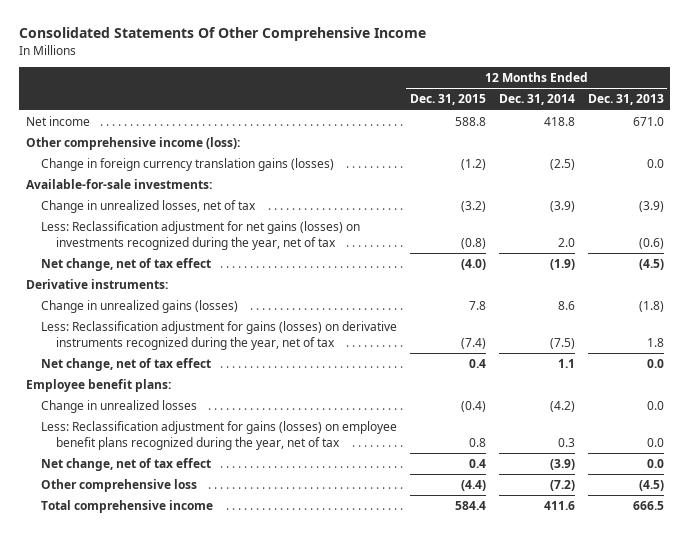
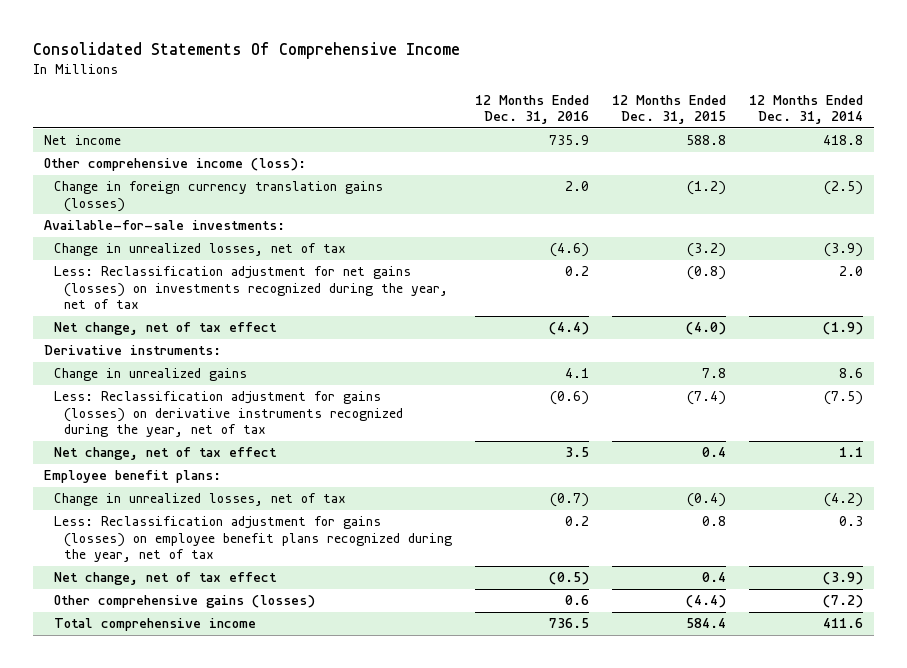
- Consolidated Statements Of Other Comprehensive Income
+ Consolidated Statements Of Comprehensive Income
- | 12 Months Ended Dec. 31, 2015 | 12 Months Ended Dec. 31, 2014 | 12 Months Ended Dec. 31, 2013
+ | 12 Months Ended Dec. 31, 2016 | 12 Months Ended Dec. 31, 2015 | 12 Months Ended Dec. 31, 2014
- Change in unrealized gains (losses) | 7.8 | 8.6 | (1.8)
+ Change in unrealized gains | 4.1 | 7.8 | 8.6
- Change in unrealized losses | (0.4) | (4.2) | 0.0
+ Change in unrealized losses, net of tax | (0.7) | (0.4) | (4.2)
- Other comprehensive loss | (4.4) | (7.2) | (4.5)
+ Other comprehensive gains (losses) | 0.6 | (4.4) | (7.2)

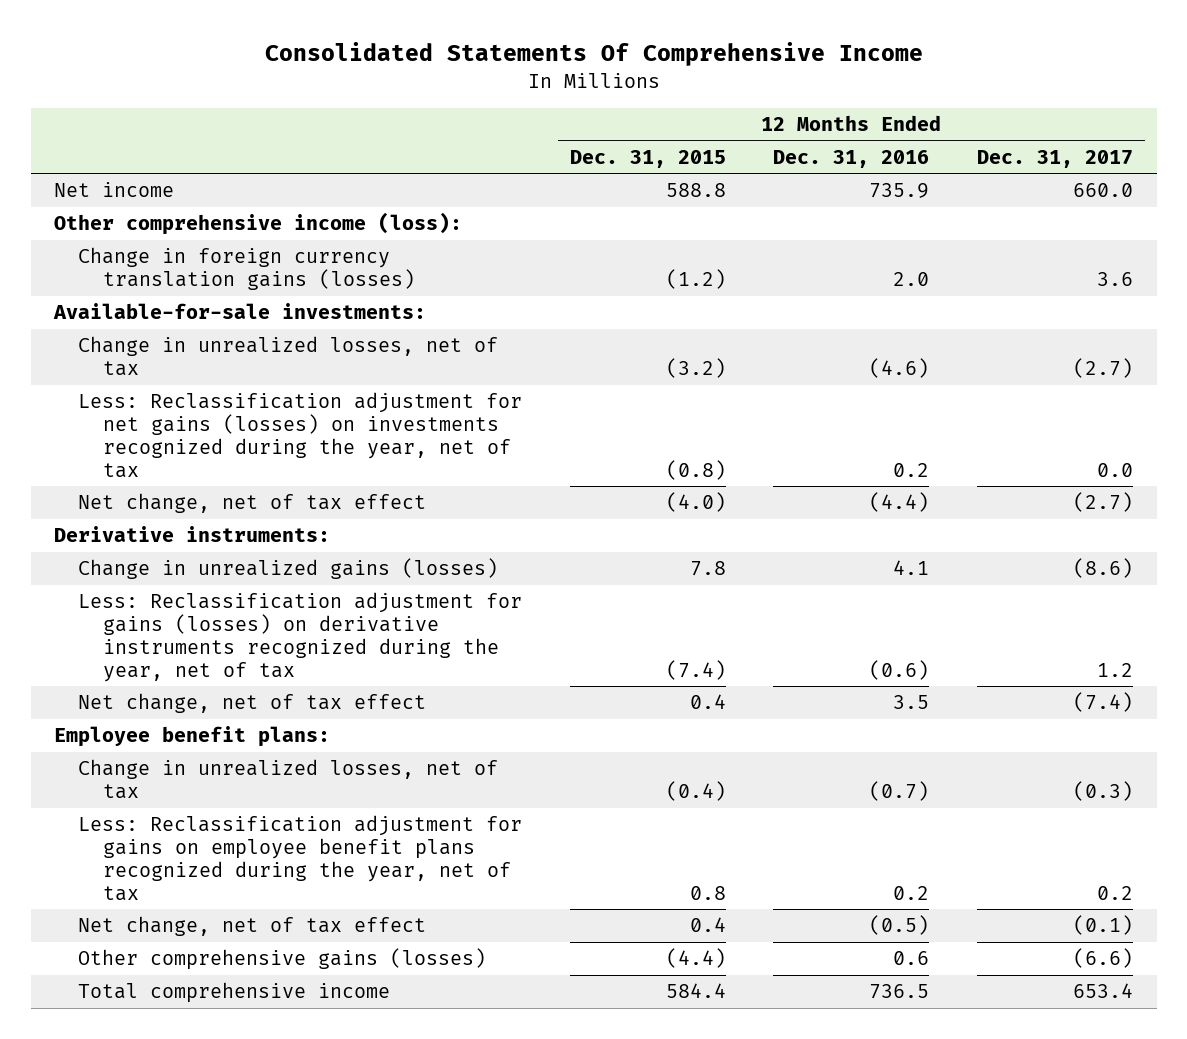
- | 12 Months Ended Dec. 31, 2016 | 12 Months Ended Dec. 31, 2015 | 12 Months Ended Dec. 31, 2014
+ | 12 Months Ended Dec. 31, 2015 | 12 Months Ended Dec. 31, 2016 | 12 Months Ended Dec. 31, 2017
- Change in unrealized gains | 4.1 | 7.8 | 8.6
+ Change in unrealized gains (losses) | 7.8 | 4.1 | (8.6)
- Less: Reclassification adjustment for gains (losses) on employee benefit plans recognized during the year, net of tax | 0.2 | 0.8 | 0.3
+ Less: Reclassification adjustment for gains on employee benefit plans recognized during the year, net of tax | 0.8 | 0.2 | 0.2

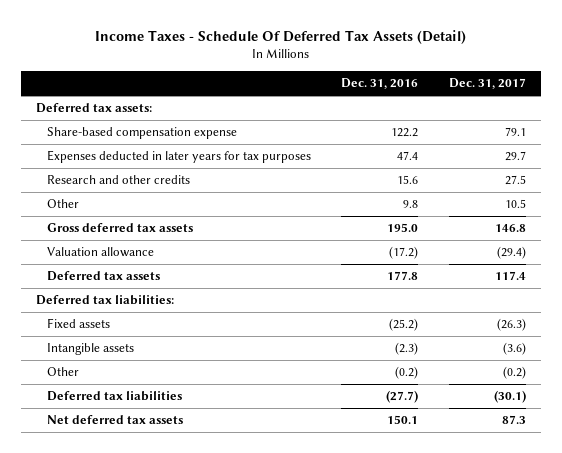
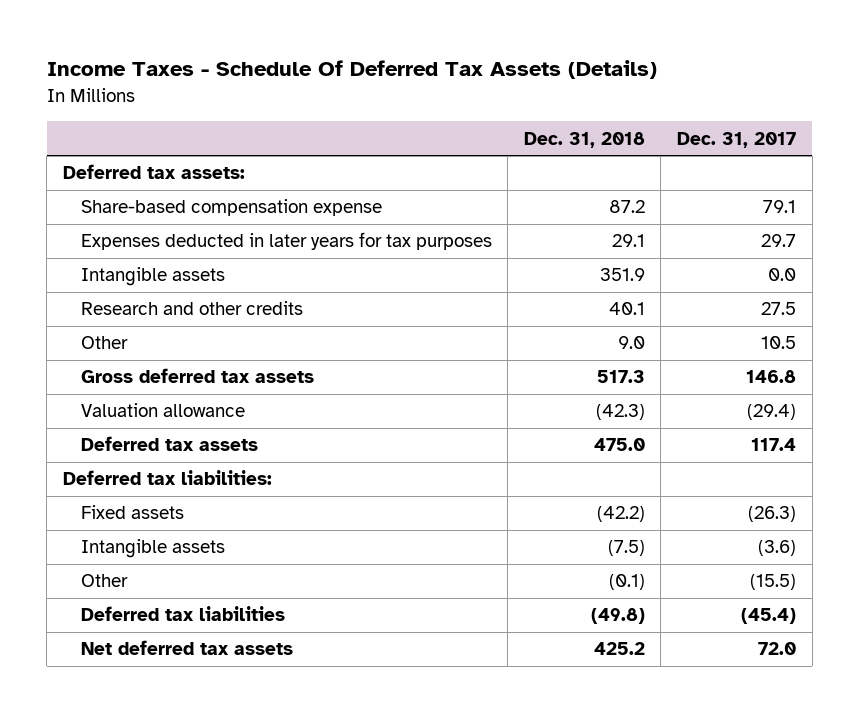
- Income Taxes - Schedule Of Deferred Tax Assets (Detail)
+ Income Taxes - Schedule Of Deferred Tax Assets (Details)
- | Dec. 31, 2016 | Dec. 31, 2017
+ | Dec. 31, 2018 | Dec. 31, 2017
+ Intangible assets | 351.9 | 0.0
- Other | (0.2) | (0.2)
- Deferred tax liabilities | (27.7) | (30.1)
- Net deferred tax assets | 150.1 | 87.3
+ Other | (0.1) | (15.5)
+ Deferred tax liabilities | (49.8) | (45.4)
+ Net deferred tax assets | 425.2 | 72.0

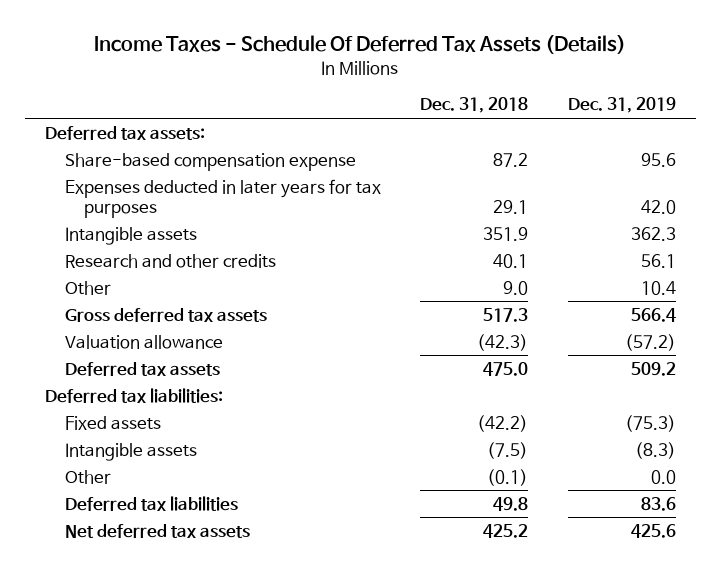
- | Dec. 31, 2018 | Dec. 31, 2017
+ | Dec. 31, 2018 | Dec. 31, 2019
- Deferred tax liabilities | (49.8) | (45.4)
+ Deferred tax liabilities | 49.8 | 83.6

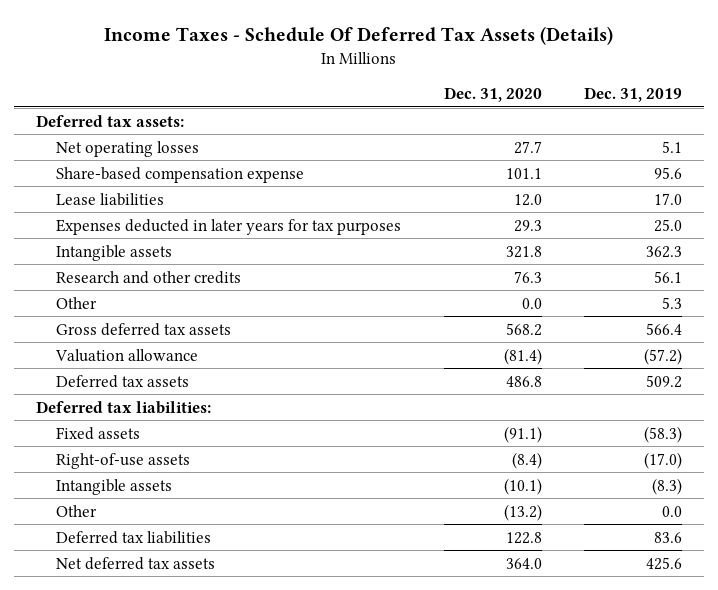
- | Dec. 31, 2018 | Dec. 31, 2019
+ | Dec. 31, 2020 | Dec. 31, 2019
+ Net operating losses | 27.7 | 5.1
- Expenses deducted in later years for tax purposes | 29.1 | 42.0
+ Lease liabilities | 12.0 | 17.0
+ Expenses deducted in later years for tax purposes | 29.3 | 25.0
- Other | 9.0 | 10.4
+ Other | 0.0 | 5.3
- Fixed assets | (42.2) | (75.3)
+ Fixed assets | (91.1) | (58.3)
+ Right-of-use assets | (8.4) | (17.0)

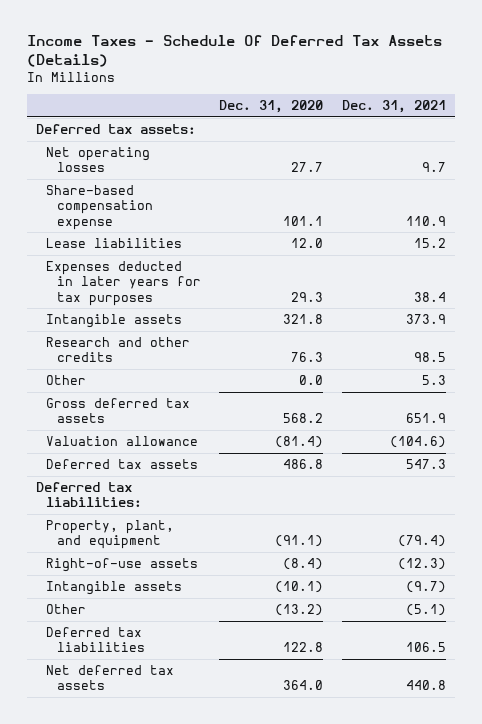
- | Dec. 31, 2020 | Dec. 31, 2019
+ | Dec. 31, 2020 | Dec. 31, 2021
- Fixed assets | (91.1) | (58.3)
+ Property, plant, and equipment | (91.1) | (79.4)

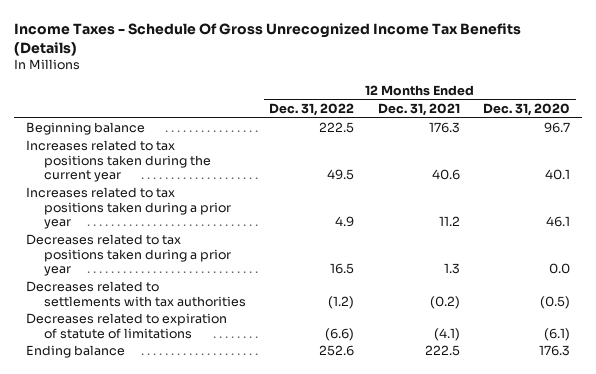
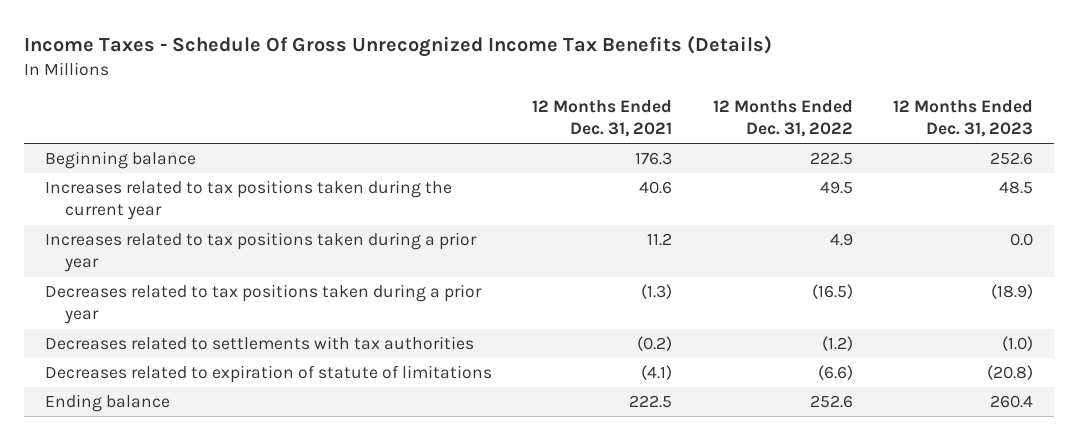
- | 12 Months Ended Dec. 31, 2022 | 12 Months Ended Dec. 31, 2021 | 12 Months Ended Dec. 31, 2020
+ | 12 Months Ended Dec. 31, 2021 | 12 Months Ended Dec. 31, 2022 | 12 Months Ended Dec. 31, 2023
- Decreases related to tax positions taken during a prior year | 16.5 | 1.3 | 0.0
+ Decreases related to tax positions taken during a prior year | (1.3) | (16.5) | (18.9)

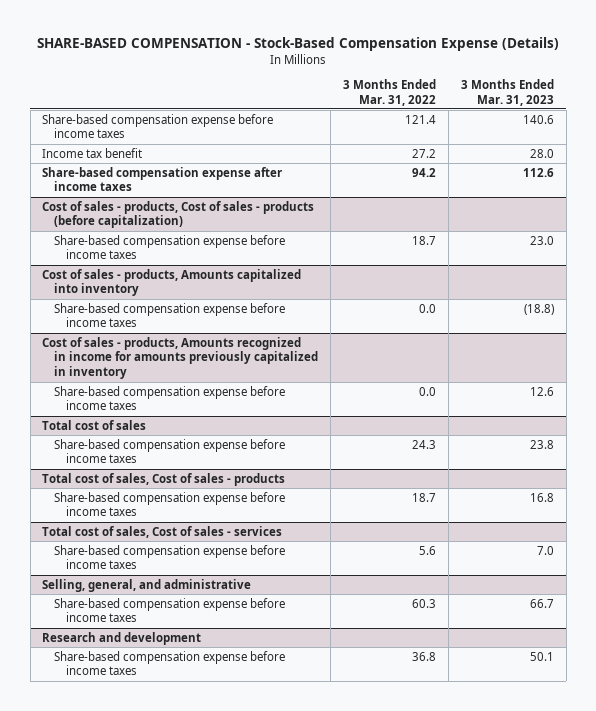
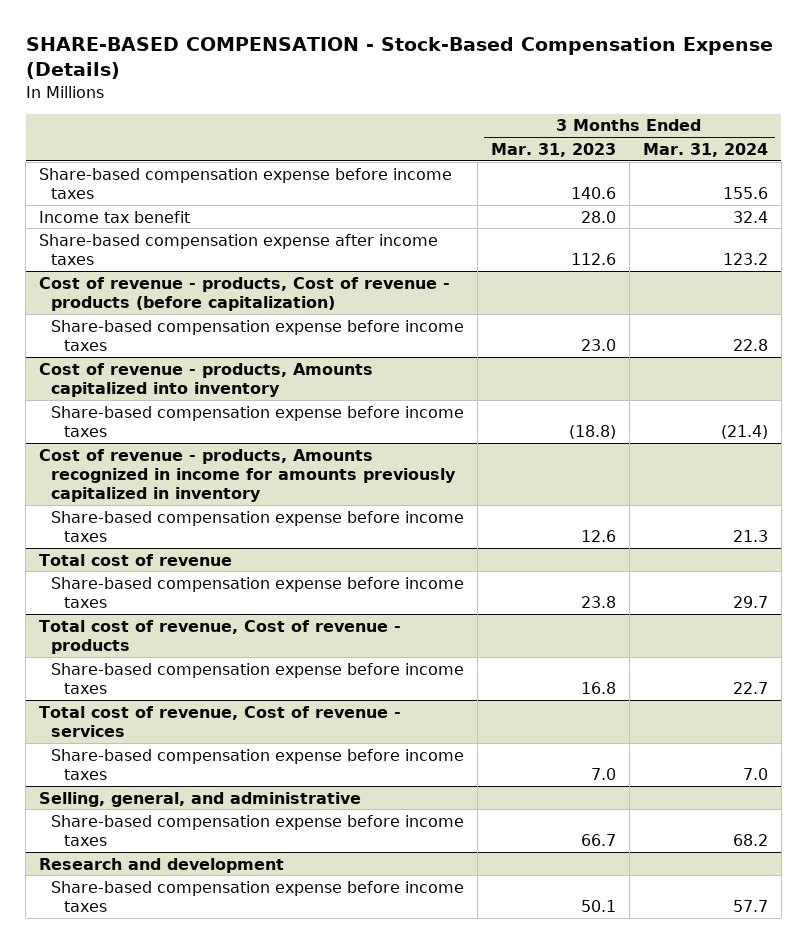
- | 3 Months Ended Mar. 31, 2022 | 3 Months Ended Mar. 31, 2023
+ | 3 Months Ended Mar. 31, 2023 | 3 Months Ended Mar. 31, 2024
- Cost of sales - products, Cost of sales - products (before capitalization)
+ Cost of revenue - products, Cost of revenue - products (before capitalization)
- Cost of sales - products, Amounts capitalized into inventory
+ Cost of revenue - products, Amounts capitalized into inventory
- Cost of sales - products, Amounts recognized in income for amounts previously capitalized in inventory
+ Cost of revenue - products, Amounts recognized in income for amounts previously capitalized in inventory
- Total cost of sales
+ Total cost of revenue
- Total cost of sales, Cost of sales - products
+ Total cost of revenue, Cost of revenue - products
- Total cost of sales, Cost of sales - services
+ Total cost of revenue, Cost of revenue - services

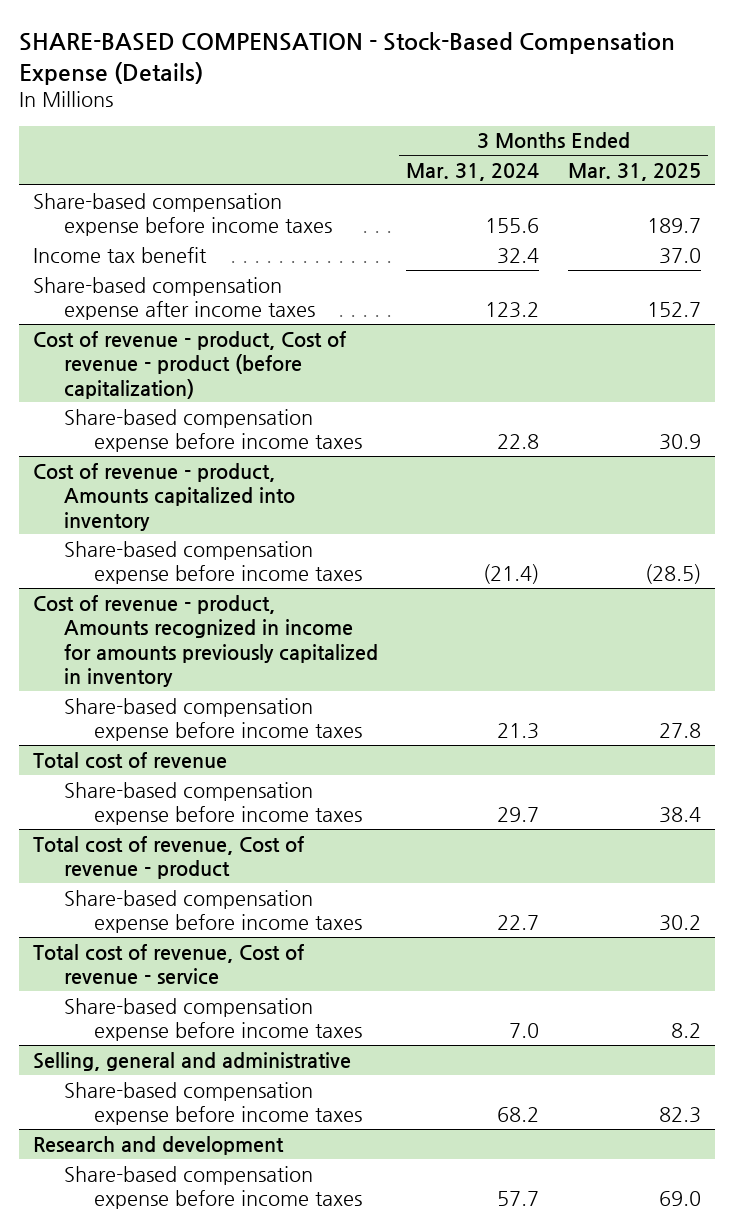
- | 3 Months Ended Mar. 31, 2023 | 3 Months Ended Mar. 31, 2024
+ | 3 Months Ended Mar. 31, 2024 | 3 Months Ended Mar. 31, 2025
- Cost of revenue - products, Cost of revenue - products (before capitalization)
+ Cost of revenue - product, Cost of revenue - product (before capitalization)
- Cost of revenue - products, Amounts capitalized into inventory
+ Cost of revenue - product, Amounts capitalized into inventory
- Cost of revenue - products, Amounts recognized in income for amounts previously capitalized in inventory
+ Cost of revenue - product, Amounts recognized in income for amounts previously capitalized in inventory
- Total cost of revenue, Cost of revenue - products
+ Total cost of revenue, Cost of revenue - product
- Total cost of revenue, Cost of revenue - services
+ Total cost of revenue, Cost of revenue - service
- Selling, general, and administrative
+ Selling, general and administrative

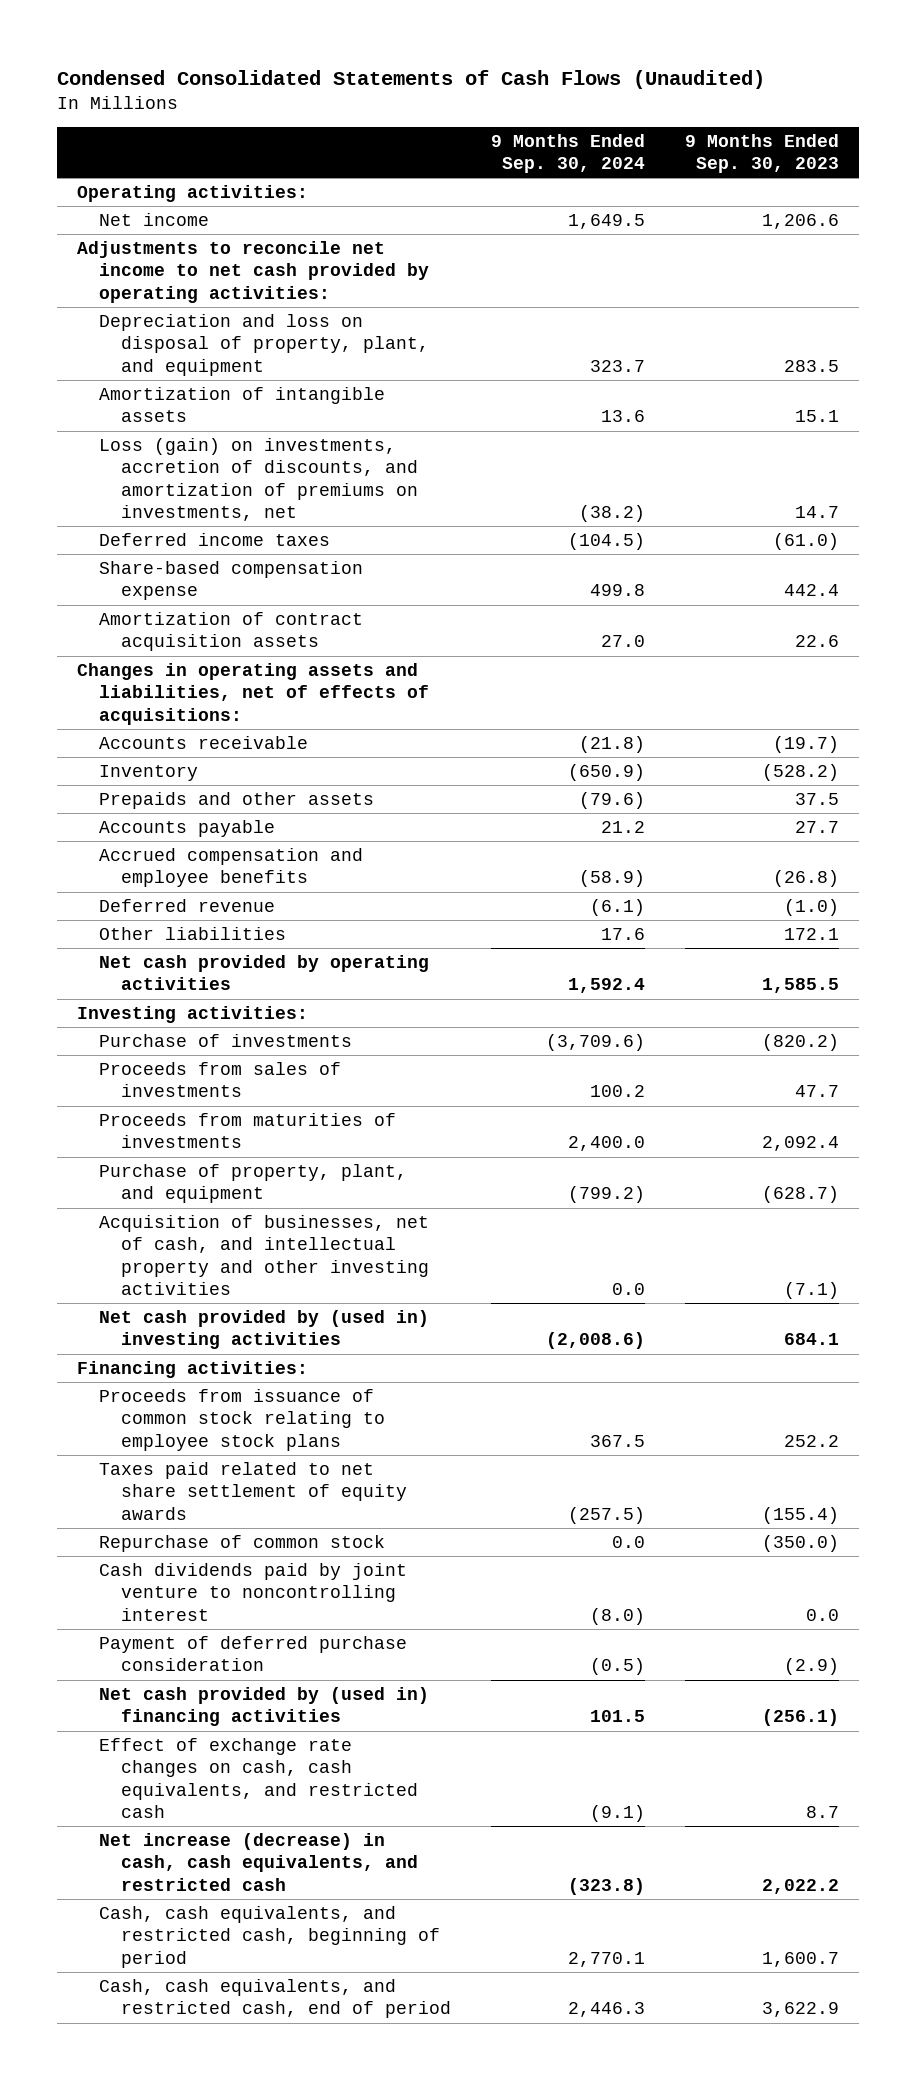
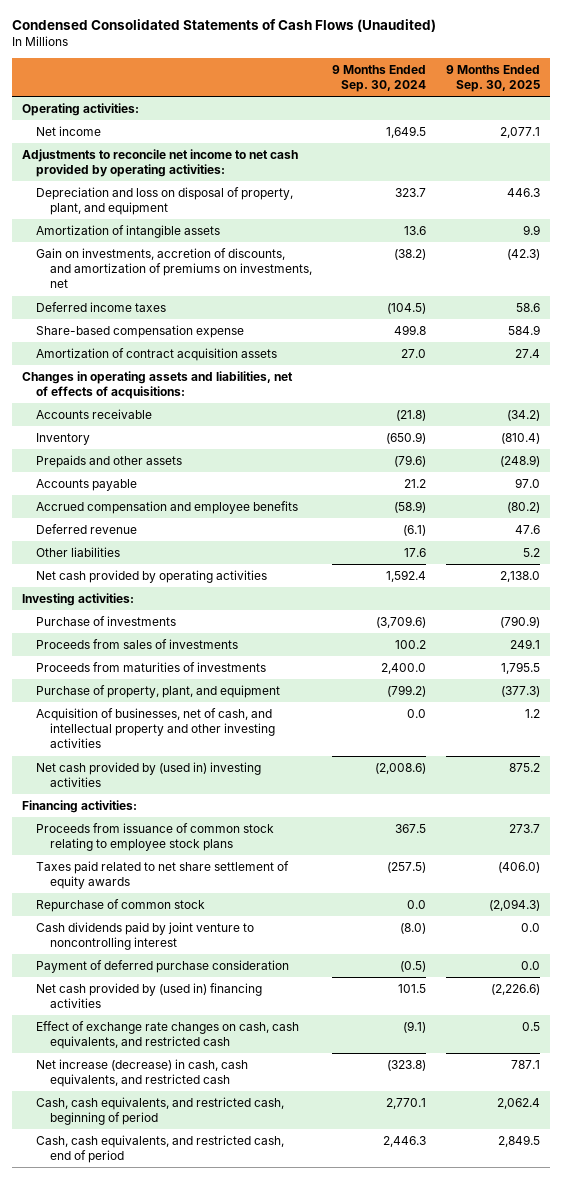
- | 9 Months Ended Sep. 30, 2024 | 9 Months Ended Sep. 30, 2023
+ | 9 Months Ended Sep. 30, 2024 | 9 Months Ended Sep. 30, 2025
- Loss (gain) on investments, accretion of discounts, and amortization of premiums on investments, net | (38.2) | 14.7
+ Gain on investments, accretion of discounts, and amortization of premiums on investments, net | (38.2) | (42.3)

